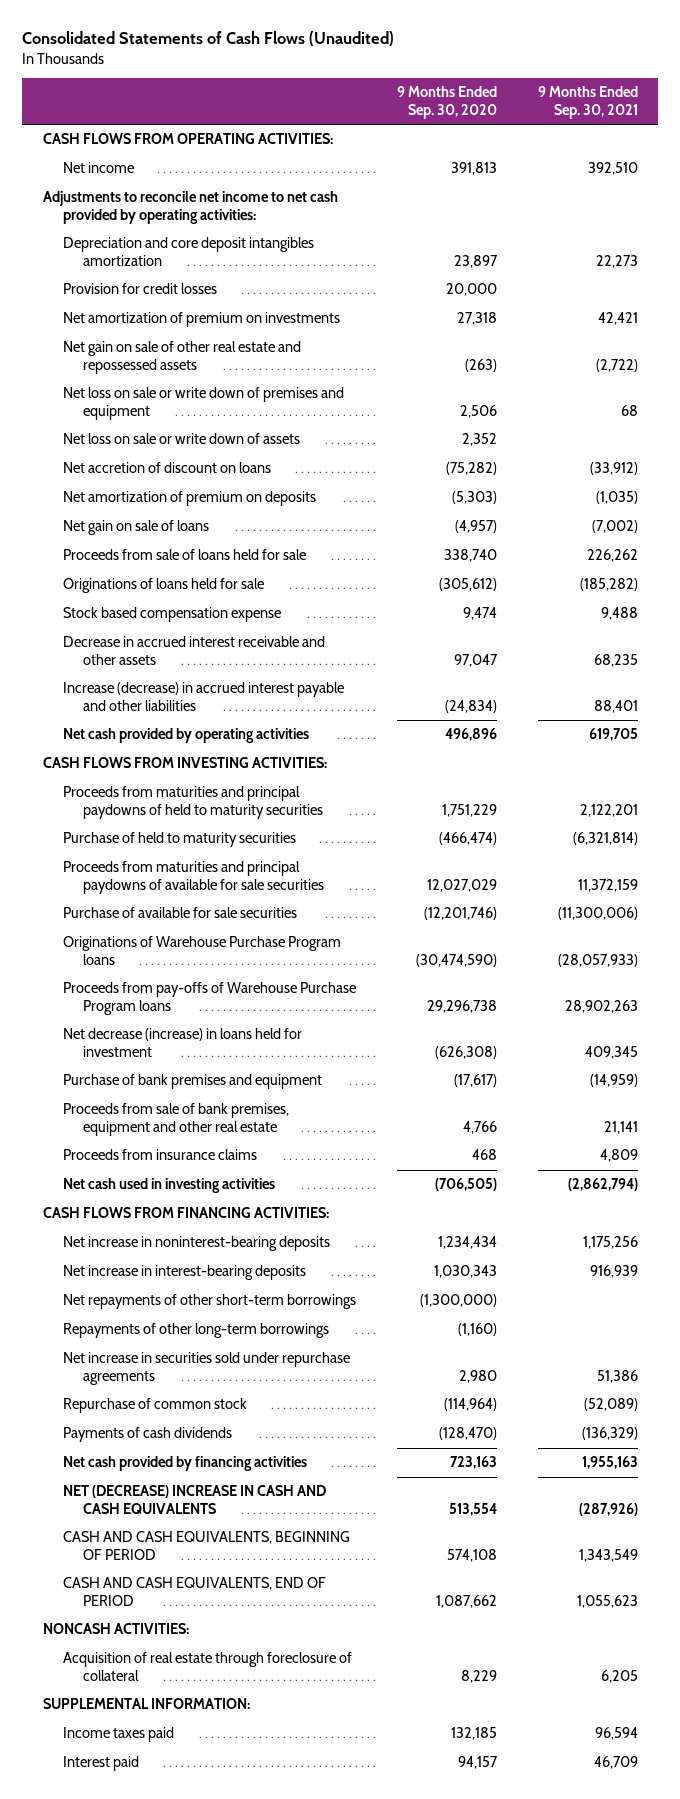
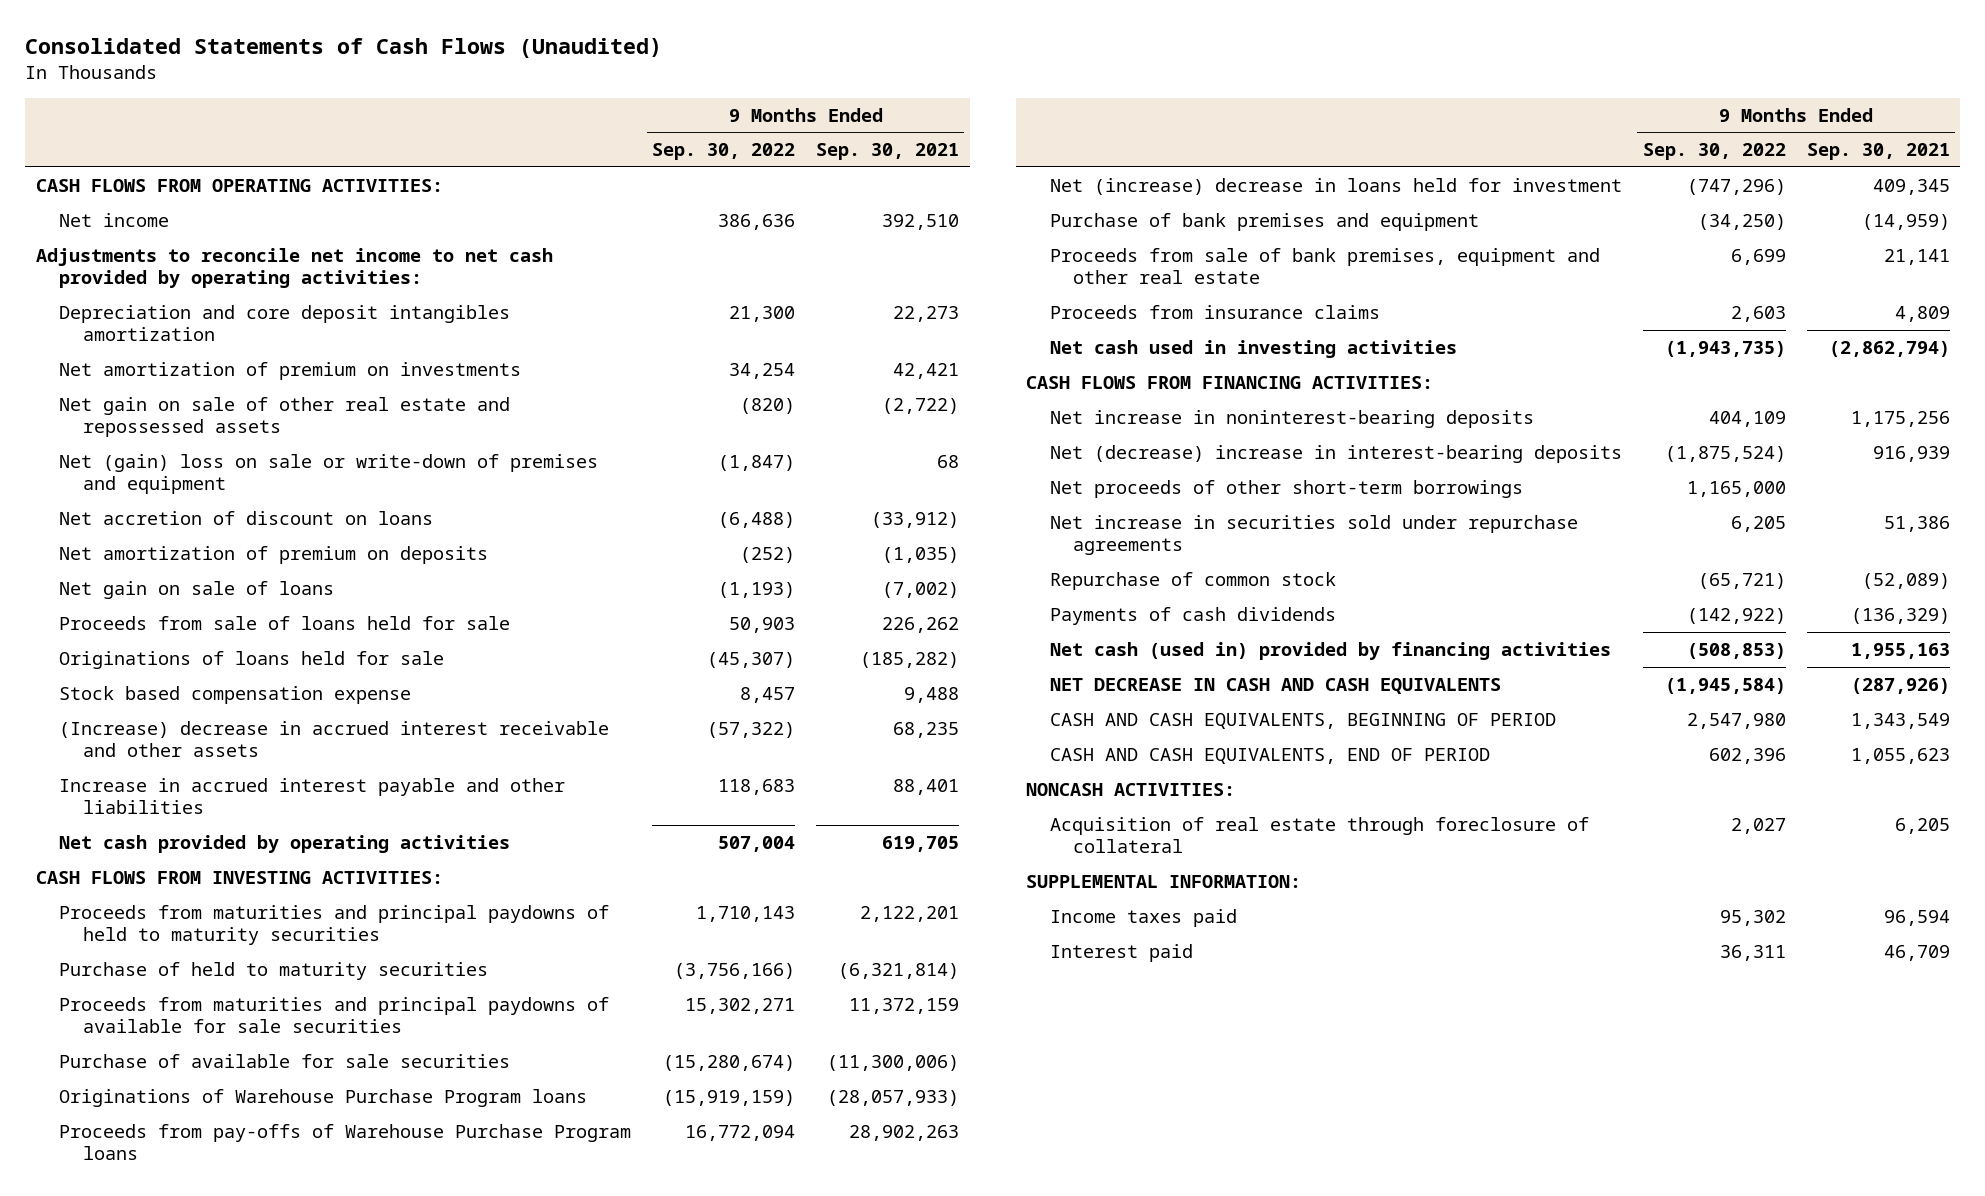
- | 9 Months Ended Sep. 30, 2020 | 9 Months Ended Sep. 30, 2021
+ | 9 Months Ended Sep. 30, 2022 | 9 Months Ended Sep. 30, 2021
- Provision for credit losses | 20,000 |
- Net loss on sale or write down of premises and equipment | 2,506 | 68
- Net loss on sale or write down of assets | 2,352 |
+ Net (gain) loss on sale or write-down of premises and equipment | (1,847) | 68
- Decrease in accrued interest receivable and other assets | 97,047 | 68,235
- Increase (decrease) in accrued interest payable and other liabilities | (24,834) | 88,401
+ (Increase) decrease in accrued interest receivable and other assets | (57,322) | 68,235
+ Increase in accrued interest payable and other liabilities | 118,683 | 88,401
- Net decrease (increase) in loans held for investment | (626,308) | 409,345
+ Net (increase) decrease in loans held for investment | (747,296) | 409,345
- Net increase in interest-bearing deposits | 1,030,343 | 916,939
- Net repayments of other short-term borrowings | (1,300,000) |
- Repayments of other long-term borrowings | (1,160) |
+ Net (decrease) increase in interest-bearing deposits | (1,875,524) | 916,939
+ Net proceeds of other short-term borrowings | 1,165,000 |
- Net cash provided by financing activities | 723,163 | 1,955,163
- NET (DECREASE) INCREASE IN CASH AND CASH EQUIVALENTS | 513,554 | (287,926)
+ Net cash (used in) provided by financing activities | (508,853) | 1,955,163
+ NET DECREASE IN CASH AND CASH EQUIVALENTS | (1,945,584) | (287,926)

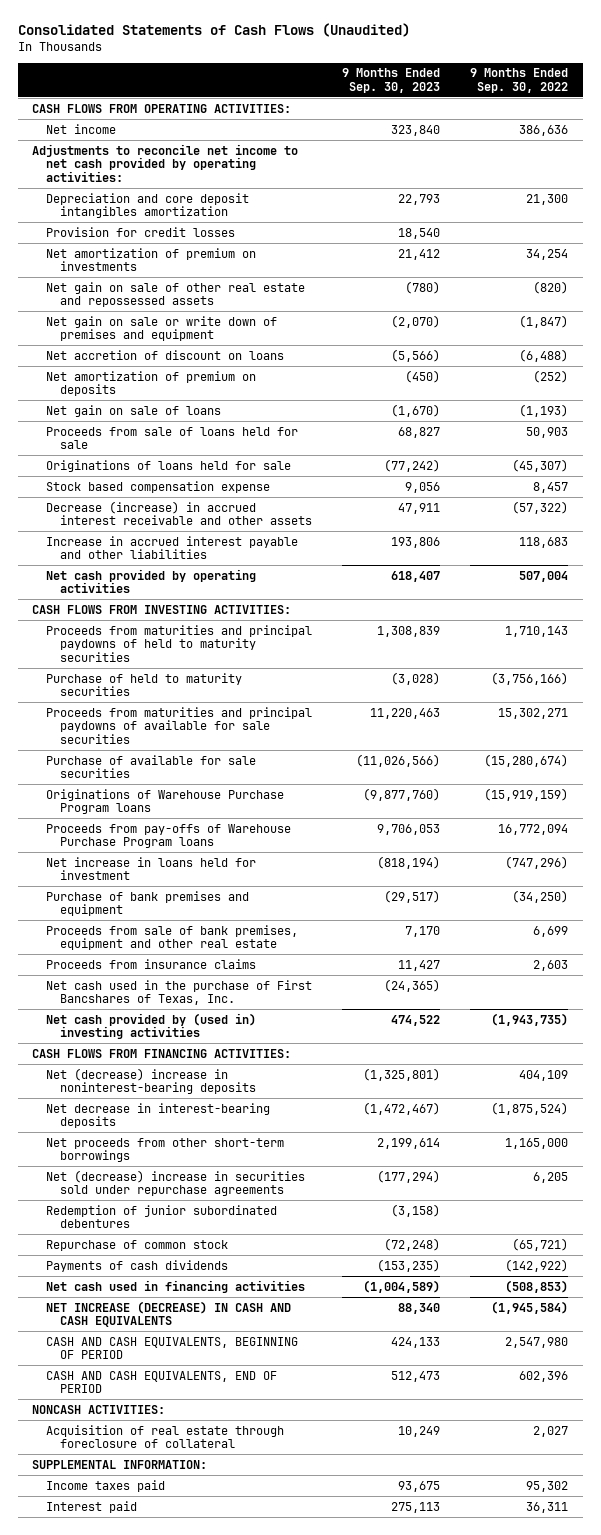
- | 9 Months Ended Sep. 30, 2022 | 9 Months Ended Sep. 30, 2021
+ | 9 Months Ended Sep. 30, 2023 | 9 Months Ended Sep. 30, 2022
+ Provision for credit losses | 18,540 |
- Net (gain) loss on sale or write-down of premises and equipment | (1,847) | 68
+ Net gain on sale or write down of premises and equipment | (2,070) | (1,847)
- (Increase) decrease in accrued interest receivable and other assets | (57,322) | 68,235
+ Decrease (increase) in accrued interest receivable and other assets | 47,911 | (57,322)
- Net (increase) decrease in loans held for investment | (747,296) | 409,345
+ Net increase in loans held for investment | (818,194) | (747,296)
- Net cash used in investing activities | (1,943,735) | (2,862,794)
+ Net cash used in the purchase of First Bancshares of Texas, Inc. | (24,365) |
+ Net cash provided by (used in) investing activities | 474,522 | (1,943,735)
- Net increase in noninterest-bearing deposits | 404,109 | 1,175,256
- Net (decrease) increase in interest-bearing deposits | (1,875,524) | 916,939
- Net proceeds of other short-term borrowings | 1,165,000 |
- Net increase in securities sold under repurchase agreements | 6,205 | 51,386
+ Net (decrease) increase in noninterest-bearing deposits | (1,325,801) | 404,109
+ Net decrease in interest-bearing deposits | (1,472,467) | (1,875,524)
+ Net proceeds from other short-term borrowings | 2,199,614 | 1,165,000
+ Net (decrease) increase in securities sold under repurchase agreements | (177,294) | 6,205
+ Redemption of junior subordinated debentures | (3,158) |
- Net cash (used in) provided by financing activities | (508,853) | 1,955,163
- NET DECREASE IN CASH AND CASH EQUIVALENTS | (1,945,584) | (287,926)
+ Net cash used in financing activities | (1,004,589) | (508,853)
+ NET INCREASE (DECREASE) IN CASH AND CASH EQUIVALENTS | 88,340 | (1,945,584)

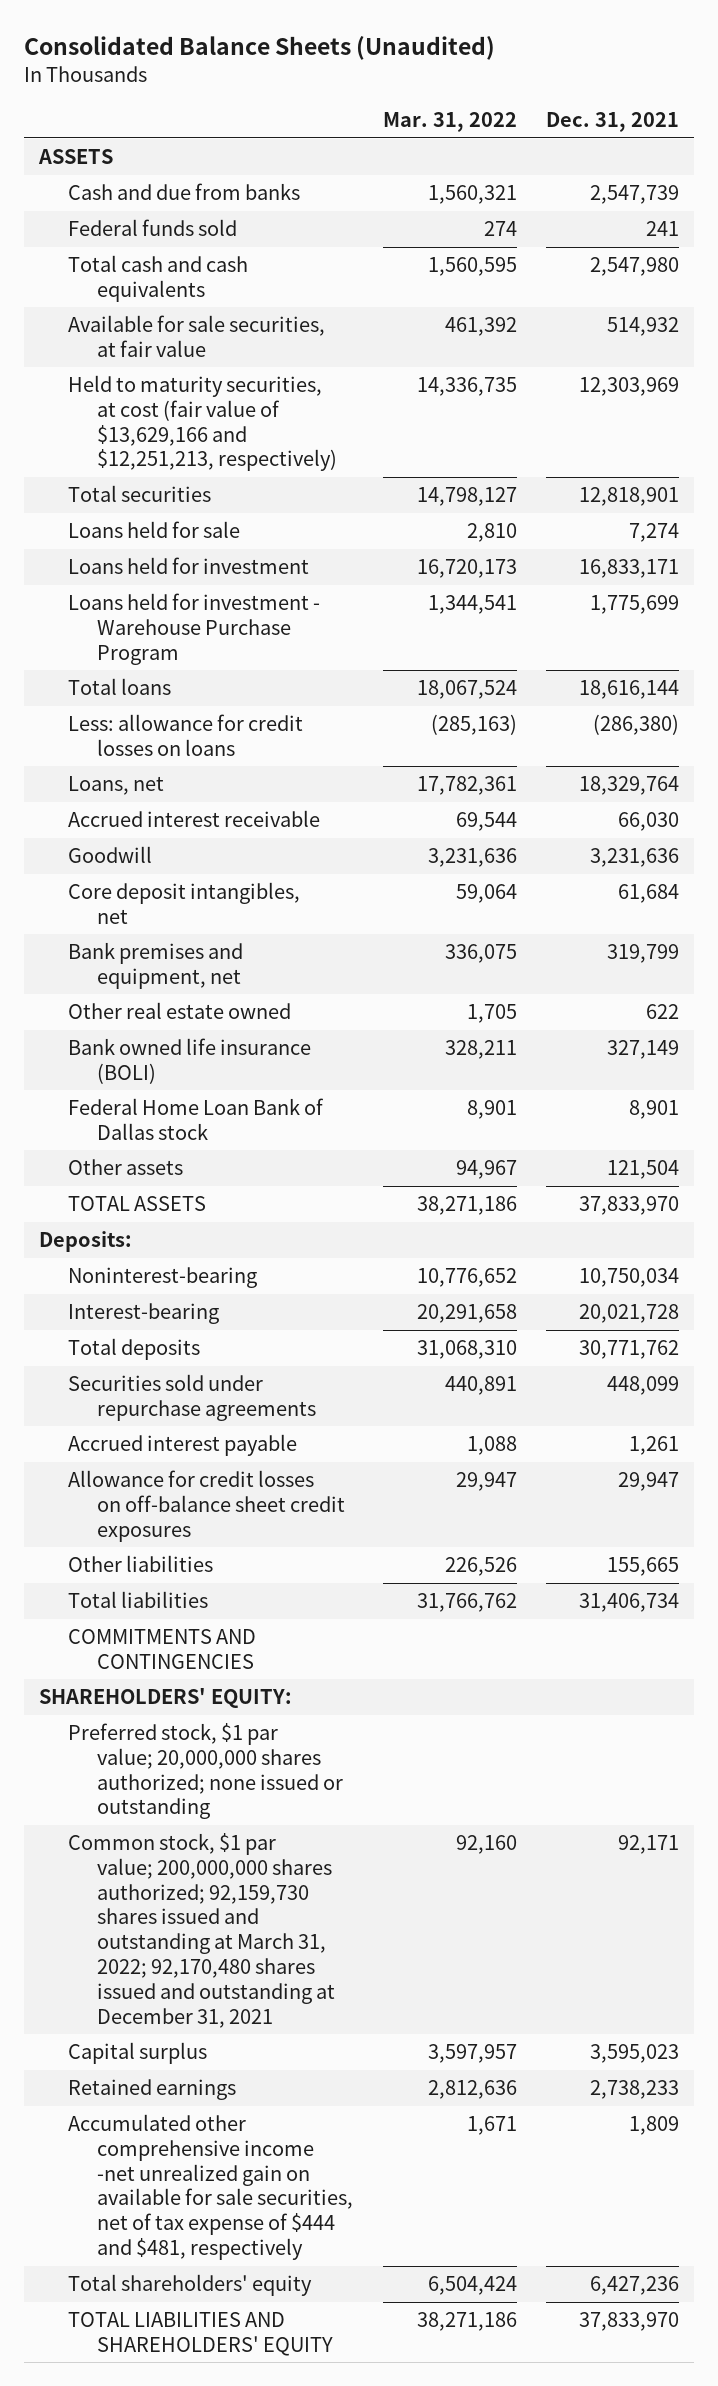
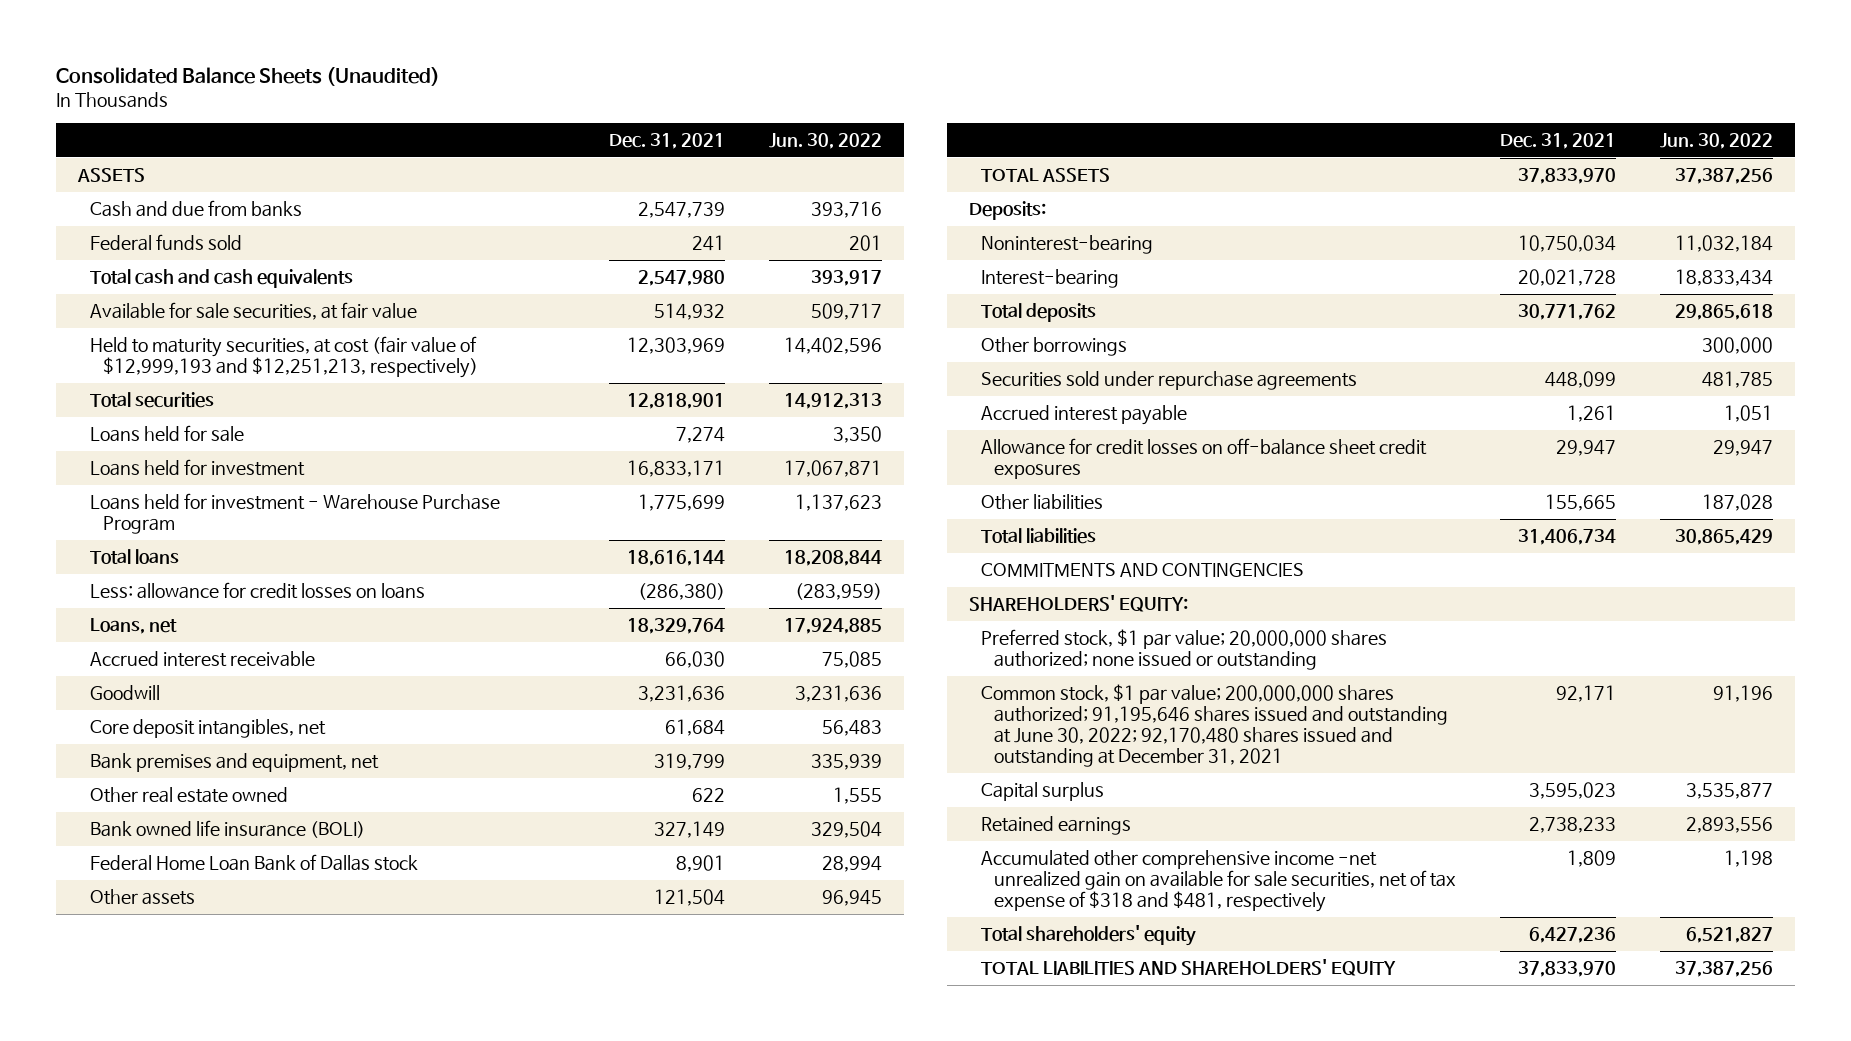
- | Mar. 31, 2022 | Dec. 31, 2021
+ | Dec. 31, 2021 | Jun. 30, 2022
- Held to maturity securities, at cost (fair value of $13,629,166 and $12,251,213, respectively) | 14,336,735 | 12,303,969
+ Held to maturity securities, at cost (fair value of $12,999,193 and $12,251,213, respectively) | 12,303,969 | 14,402,596
+ Other borrowings | | 300,000
- Common stock, $1 par value; 200,000,000 shares authorized; 92,159,730 shares issued and outstanding at March 31, 2022; 92,170,480 shares issued and outstanding at December 31, 2021 | 92,160 | 92,171
+ Common stock, $1 par value; 200,000,000 shares authorized; 91,195,646 shares issued and outstanding at June 30, 2022; 92,170,480 shares issued and outstanding at December 31, 2021 | 92,171 | 91,196
- Accumulated other comprehensive income -net unrealized gain on available for sale securities, net of tax expense of $444 and $481, respectively | 1,671 | 1,809
+ Accumulated other comprehensive income -net unrealized gain on available for sale securities, net of tax expense of $318 and $481, respectively | 1,809 | 1,198

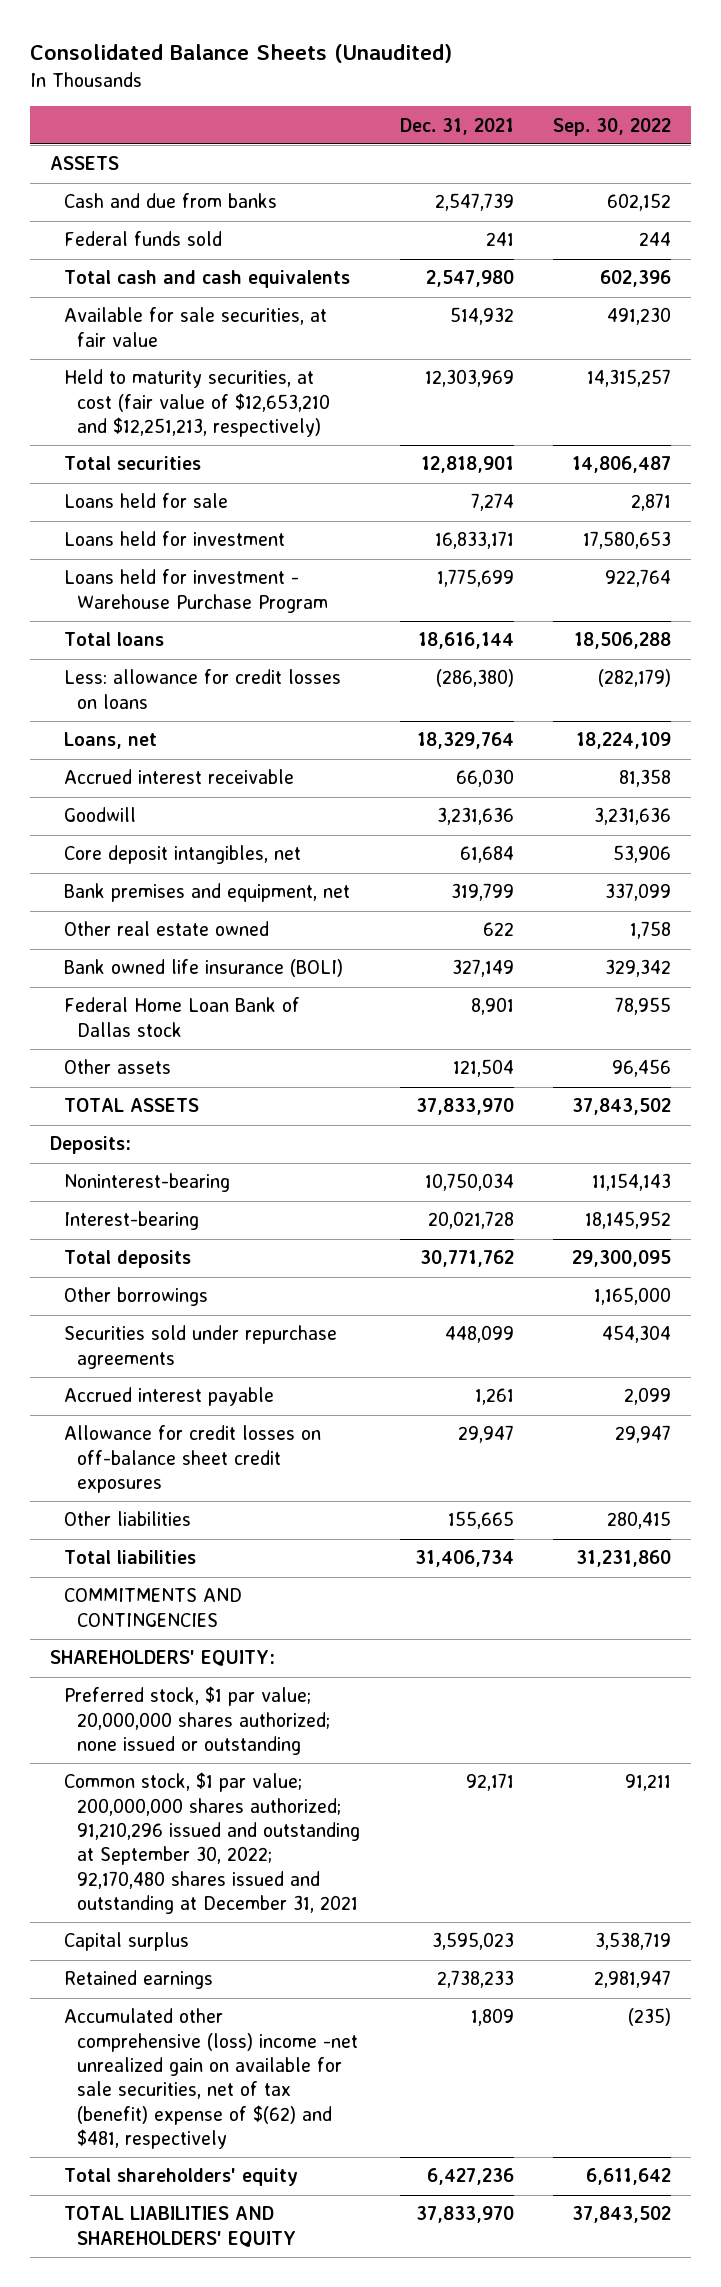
- | Dec. 31, 2021 | Jun. 30, 2022
+ | Dec. 31, 2021 | Sep. 30, 2022
- Held to maturity securities, at cost (fair value of $12,999,193 and $12,251,213, respectively) | 12,303,969 | 14,402,596
+ Held to maturity securities, at cost (fair value of $12,653,210 and $12,251,213, respectively) | 12,303,969 | 14,315,257
- Common stock, $1 par value; 200,000,000 shares authorized; 91,195,646 shares issued and outstanding at June 30, 2022; 92,170,480 shares issued and outstanding at December 31, 2021 | 92,171 | 91,196
+ Common stock, $1 par value; 200,000,000 shares authorized; 91,210,296 issued and outstanding at September 30, 2022; 92,170,480 shares issued and outstanding at December 31, 2021 | 92,171 | 91,211
- Accumulated other comprehensive income -net unrealized gain on available for sale securities, net of tax expense of $318 and $481, respectively | 1,809 | 1,198
+ Accumulated other comprehensive (loss) income -net unrealized gain on available for sale securities, net of tax (benefit) expense of $(62) and $481, respectively | 1,809 | (235)

